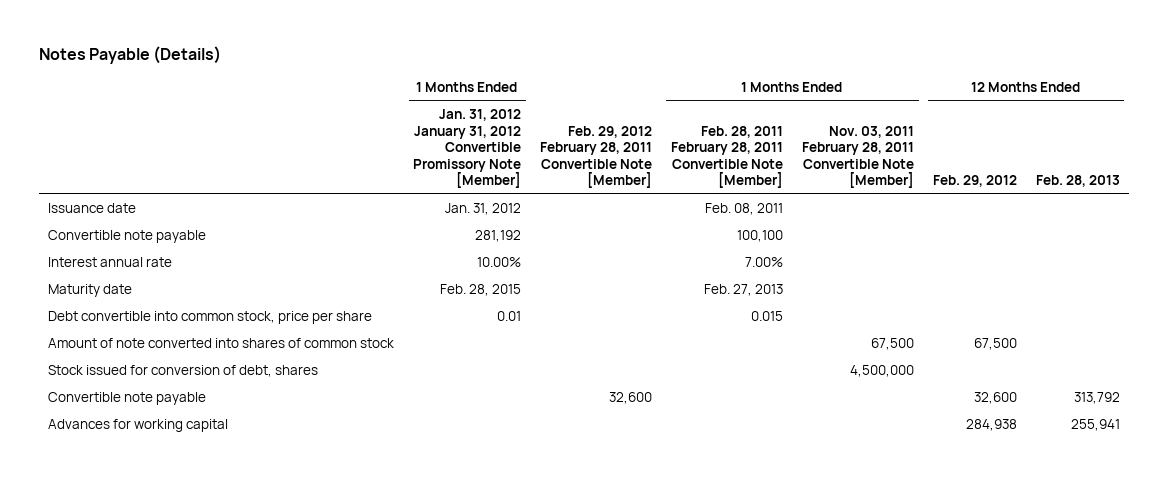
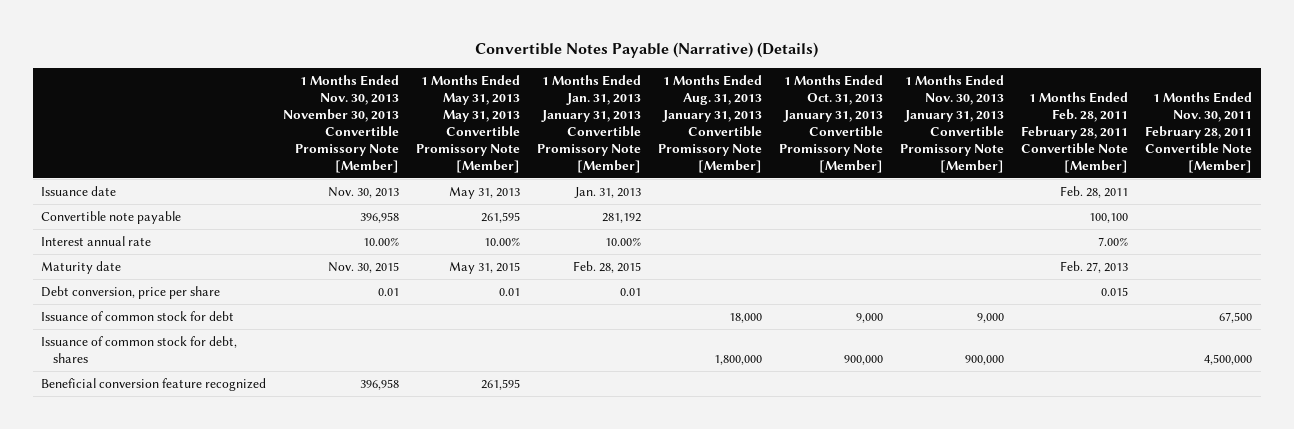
- Notes Payable (Details)
+ Convertible Notes Payable (Narrative) (Details)
- | 1 Months Ended Jan. 31, 2012 January 31, 2012 Convertible Promissory Note [Member] | Feb. 29, 2012 February 28, 2011 Convertible Note [Member] | 1 Months Ended Feb. 28, 2011 February 28, 2011 Convertible Note [Member] | 1 Months Ended Nov. 03, 2011 February 28, 2011 Convertible Note [Member] | 12 Months Ended Feb. 29, 2012 | 12 Months Ended Feb. 28, 2013
+ | 1 Months Ended Nov. 30, 2013 November 30, 2013 Convertible Promissory Note [Member] | 1 Months Ended May 31, 2013 May 31, 2013 Convertible Promissory Note [Member] | 1 Months Ended Jan. 31, 2013 January 31, 2013 Convertible Promissory Note [Member] | 1 Months Ended Aug. 31, 2013 January 31, 2013 Convertible Promissory Note [Member] | 1 Months Ended Oct. 31, 2013 January 31, 2013 Convertible Promissory Note [Member] | 1 Months Ended Nov. 30, 2013 January 31, 2013 Convertible Promissory Note [Member] | 1 Months Ended Feb. 28, 2011 February 28, 2011 Convertible Note [Member] | 1 Months Ended Nov. 30, 2011 February 28, 2011 Convertible Note [Member]
- Issuance date | Jan. 31, 2012 | | Feb. 08, 2011 | | |
+ Issuance date | Nov. 30, 2013 | May 31, 2013 | Jan. 31, 2013 | | | | Feb. 28, 2011 |
- Debt convertible into common stock, price per share | 0.01 | | 0.015 | | |
- Amount of note converted into shares of common stock | | | | 67,500 | 67,500 |
- Stock issued for conversion of debt, shares | | | | 4,500,000 | |
- Convertible note payable | | 32,600 | | | 32,600 | 313,792
- Advances for working capital | | | | | 284,938 | 255,941
+ Debt conversion, price per share | 0.01 | 0.01 | 0.01 | | | | 0.015 |
+ Issuance of common stock for debt | | | | 18,000 | 9,000 | 9,000 | | 67,500
+ Issuance of common stock for debt, shares | | | | 1,800,000 | 900,000 | 900,000 | | 4,500,000
+ Beneficial conversion feature recognized | 396,958 | 261,595 | | | | | |

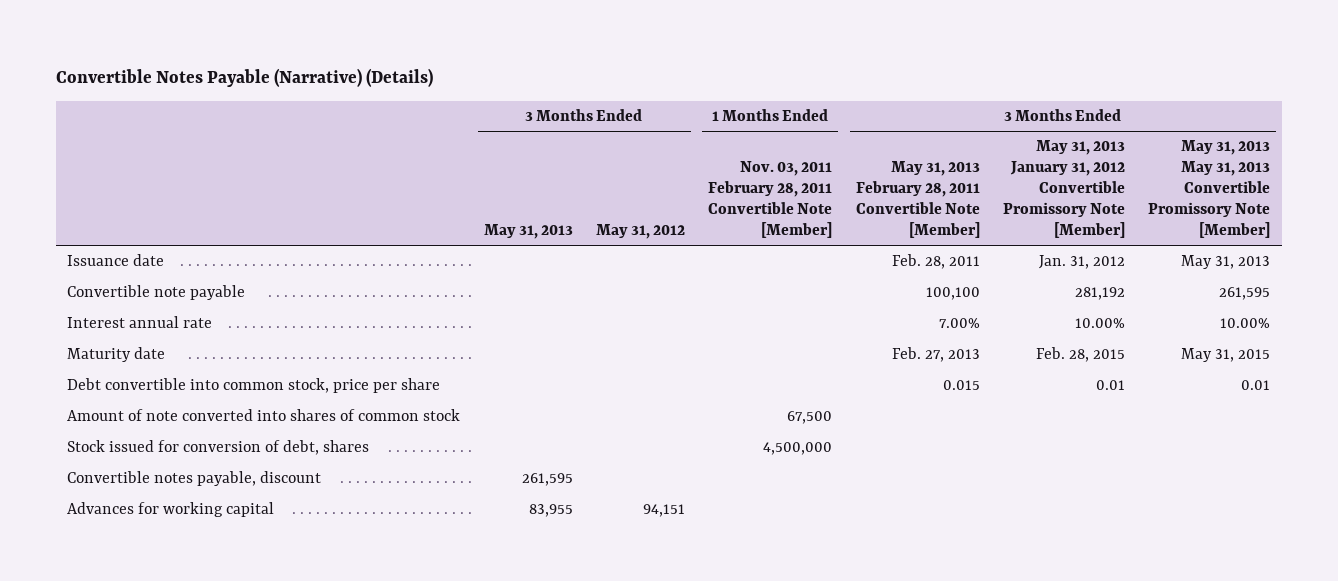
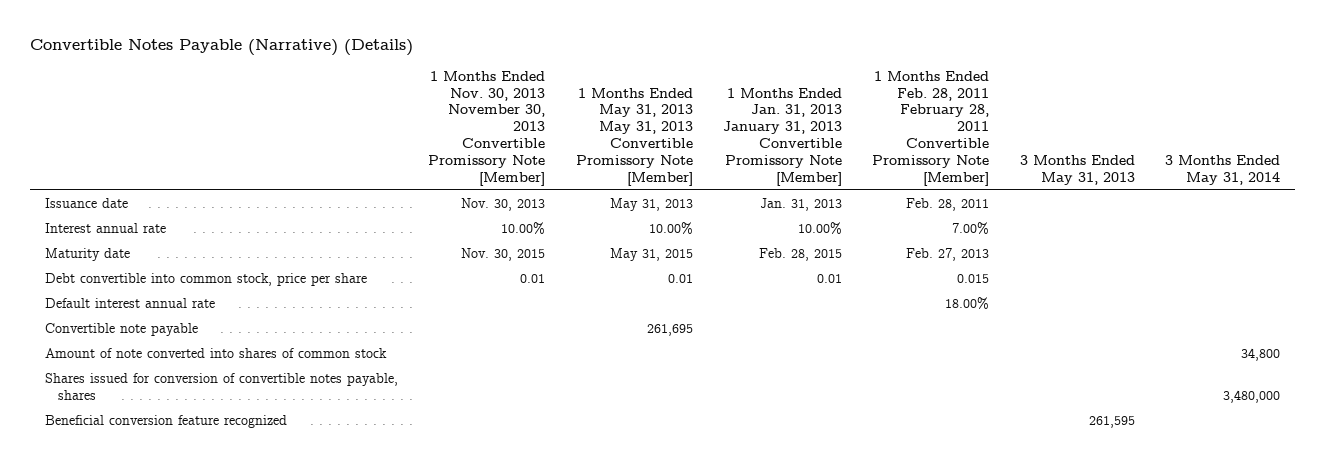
- | 3 Months Ended May 31, 2013 | 3 Months Ended May 31, 2012 | 1 Months Ended Nov. 03, 2011 February 28, 2011 Convertible Note [Member] | 3 Months Ended May 31, 2013 February 28, 2011 Convertible Note [Member] | 3 Months Ended May 31, 2013 January 31, 2012 Convertible Promissory Note [Member] | 3 Months Ended May 31, 2013 May 31, 2013 Convertible Promissory Note [Member]
+ | 1 Months Ended Nov. 30, 2013 November 30, 2013 Convertible Promissory Note [Member] | 1 Months Ended May 31, 2013 May 31, 2013 Convertible Promissory Note [Member] | 1 Months Ended Jan. 31, 2013 January 31, 2013 Convertible Promissory Note [Member] | 1 Months Ended Feb. 28, 2011 February 28, 2011 Convertible Promissory Note [Member] | 3 Months Ended May 31, 2013 | 3 Months Ended May 31, 2014
+ Default interest annual rate | | | | 18.00% | |
moved down: Convertible note payable | | 261,695 | | | |
- Stock issued for conversion of debt, shares | | | 4,500,000 | | |
- Convertible notes payable, discount | 261,595 | | | | |
- Advances for working capital | 83,955 | 94,151 | | | |
+ Shares issued for conversion of convertible notes payable, shares | | | | | | 3,480,000
+ Beneficial conversion feature recognized | | | | | 261,595 |

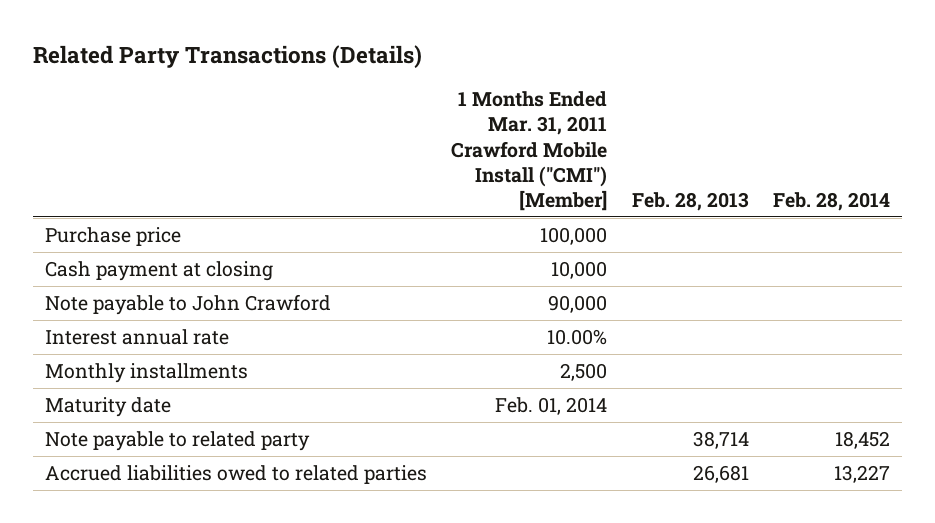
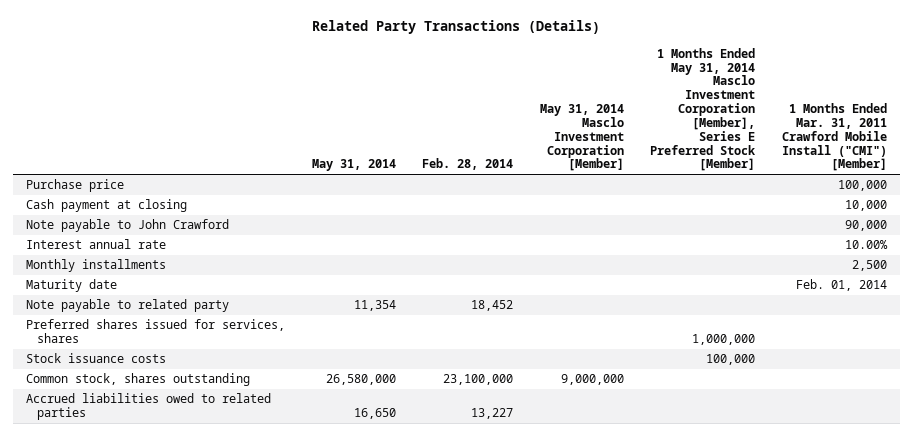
- | 1 Months Ended Mar. 31, 2011 Crawford Mobile Install ("CMI") [Member] | Feb. 28, 2013 | Feb. 28, 2014
+ | May 31, 2014 | Feb. 28, 2014 | May 31, 2014 Masclo Investment Corporation [Member] | 1 Months Ended May 31, 2014 Masclo Investment Corporation [Member], Series E Preferred Stock [Member] | 1 Months Ended Mar. 31, 2011 Crawford Mobile Install ("CMI") [Member]
+ Preferred shares issued for services, shares | | | | 1,000,000 |
+ Stock issuance costs | | | | 100,000 |
+ Common stock, shares outstanding | 26,580,000 | 23,100,000 | 9,000,000 | |

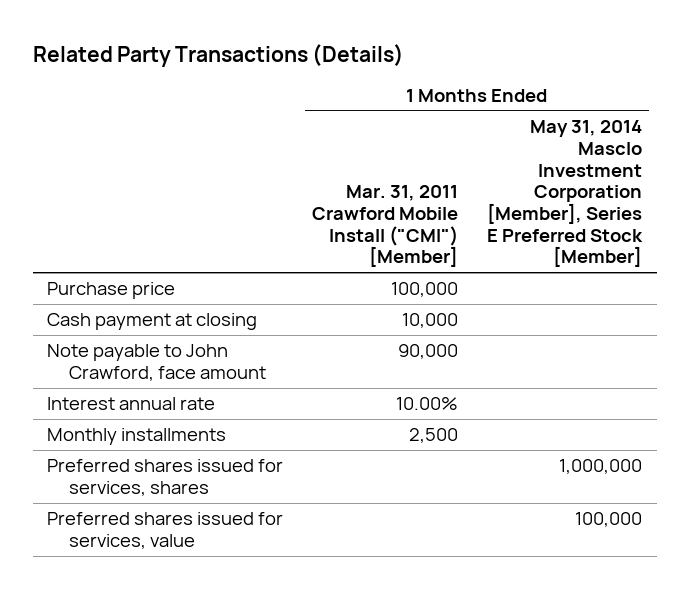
- | May 31, 2014 | Feb. 28, 2014 | May 31, 2014 Masclo Investment Corporation [Member] | 1 Months Ended May 31, 2014 Masclo Investment Corporation [Member], Series E Preferred Stock [Member] | 1 Months Ended Mar. 31, 2011 Crawford Mobile Install ("CMI") [Member]
+ | 1 Months Ended Mar. 31, 2011 Crawford Mobile Install ("CMI") [Member] | 1 Months Ended May 31, 2014 Masclo Investment Corporation [Member], Series E Preferred Stock [Member]
- Note payable to John Crawford | | | | | 90,000
+ Note payable to John Crawford, face amount | 90,000 |
- Maturity date | | | | | Feb. 01, 2014
- Note payable to related party | 11,354 | 18,452 | | |
- Stock issuance costs | | | | 100,000 |
- Common stock, shares outstanding | 26,580,000 | 23,100,000 | 9,000,000 | |
- Accrued liabilities owed to related parties | 16,650 | 13,227 | | |
+ Preferred shares issued for services, value | | 100,000

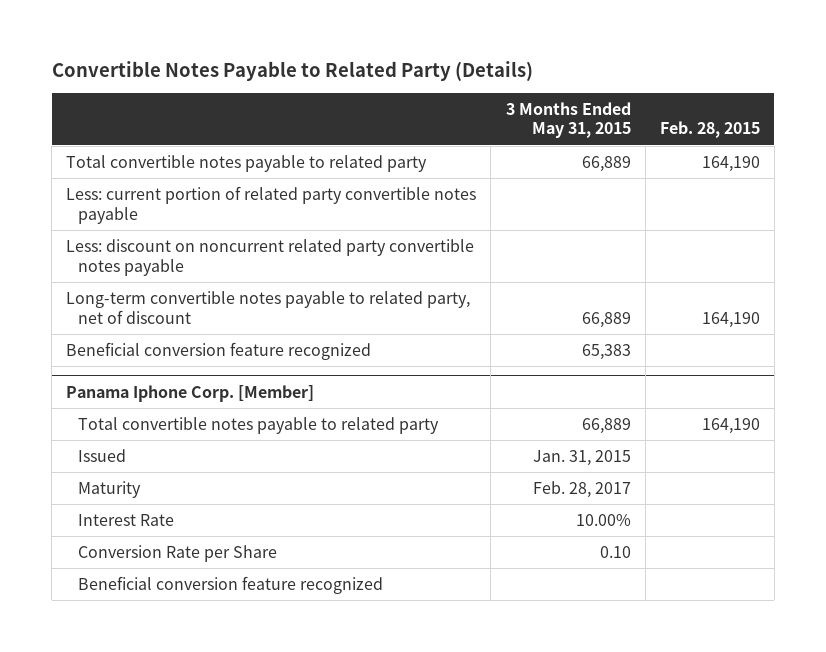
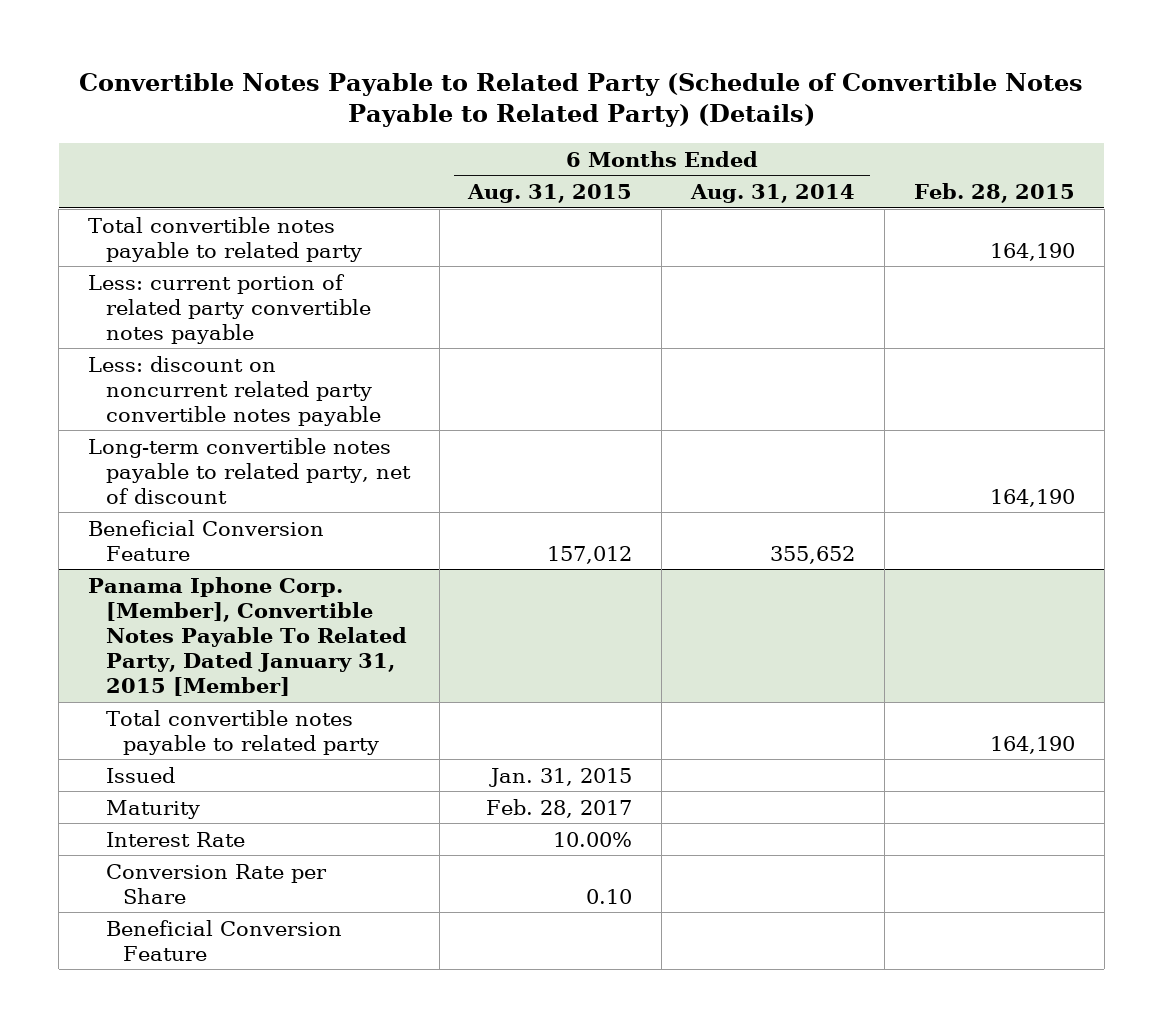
- Convertible Notes Payable to Related Party (Details)
+ Convertible Notes Payable to Related Party (Schedule of Convertible Notes Payable to Related Party) (Details)
- | 3 Months Ended May 31, 2015 | Feb. 28, 2015
+ | 6 Months Ended Aug. 31, 2015 | 6 Months Ended Aug. 31, 2014 | Feb. 28, 2015
- Beneficial conversion feature recognized | 65,383 |
- Panama Iphone Corp. [Member]
+ Beneficial Conversion Feature | 157,012 | 355,652 |
+ Panama Iphone Corp. [Member], Convertible Notes Payable To Related Party, Dated January 31, 2015 [Member]
- Beneficial conversion feature recognized
+ Beneficial Conversion Feature

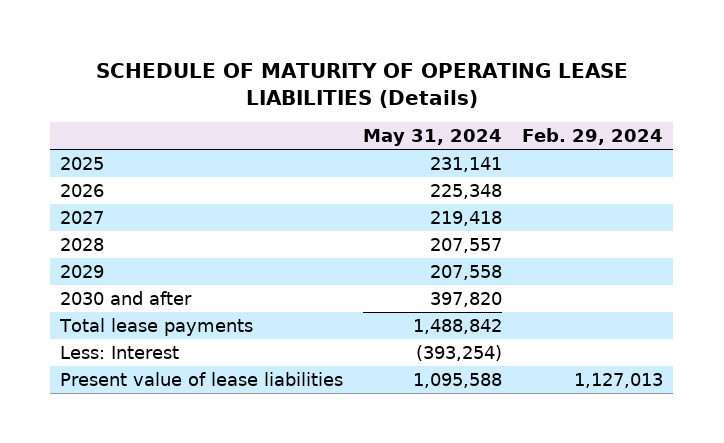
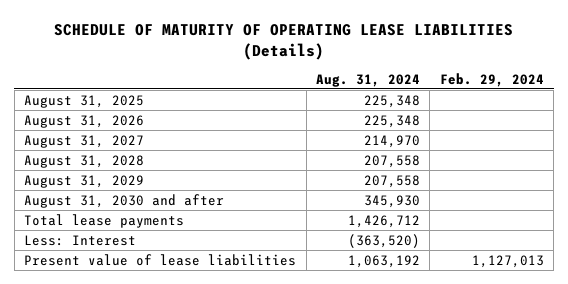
- | May 31, 2024 | Feb. 29, 2024
+ | Aug. 31, 2024 | Feb. 29, 2024
- 2025 | 231,141 |
- 2026 | 225,348 |
- 2027 | 219,418 |
- 2028 | 207,557 |
- 2029 | 207,558 |
- 2030 and after | 397,820 |
+ August 31, 2025 | 225,348 |
+ August 31, 2026 | 225,348 |
+ August 31, 2027 | 214,970 |
+ August 31, 2028 | 207,558 |
+ August 31, 2029 | 207,558 |
+ August 31, 2030 and after | 345,930 |

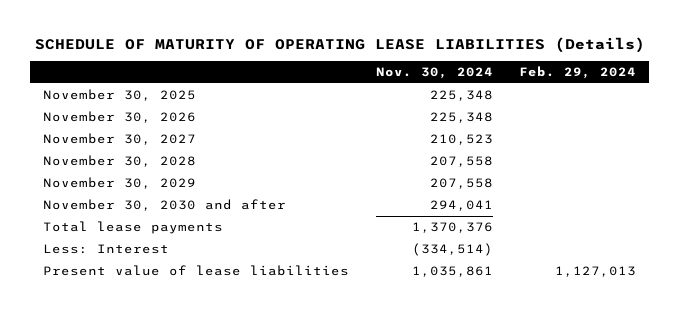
- | Aug. 31, 2024 | Feb. 29, 2024
+ | Nov. 30, 2024 | Feb. 29, 2024
- August 31, 2025 | 225,348 |
- August 31, 2026 | 225,348 |
- August 31, 2027 | 214,970 |
- August 31, 2028 | 207,558 |
- August 31, 2029 | 207,558 |
- August 31, 2030 and after | 345,930 |
+ November 30, 2025 | 225,348 |
+ November 30, 2026 | 225,348 |
+ November 30, 2027 | 210,523 |
+ November 30, 2028 | 207,558 |
+ November 30, 2029 | 207,558 |
+ November 30, 2030 and after | 294,041 |

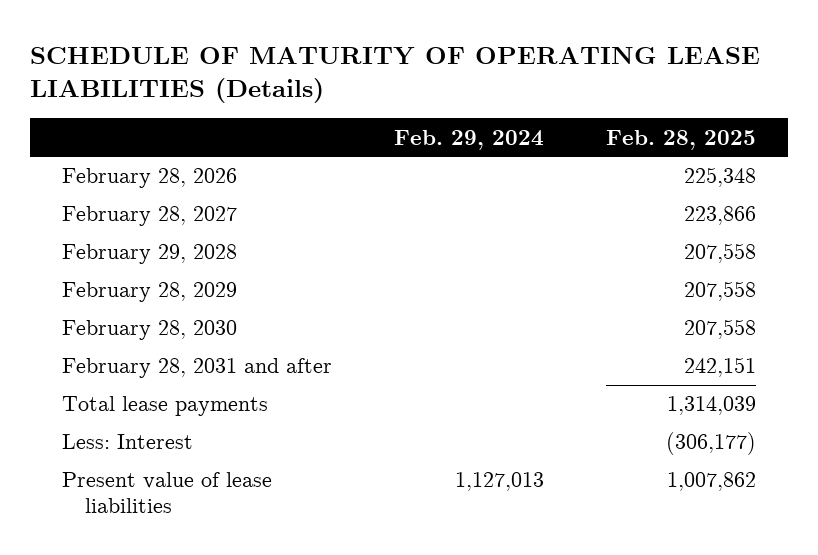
- | Nov. 30, 2024 | Feb. 29, 2024
+ | Feb. 29, 2024 | Feb. 28, 2025
- November 30, 2025 | 225,348 |
- November 30, 2026 | 225,348 |
- November 30, 2027 | 210,523 |
- November 30, 2028 | 207,558 |
- November 30, 2029 | 207,558 |
- November 30, 2030 and after | 294,041 |
+ February 28, 2026 | | 225,348
+ February 28, 2027 | | 223,866
+ February 29, 2028 | | 207,558
+ February 28, 2029 | | 207,558
+ February 28, 2030 | | 207,558
+ February 28, 2031 and after | | 242,151

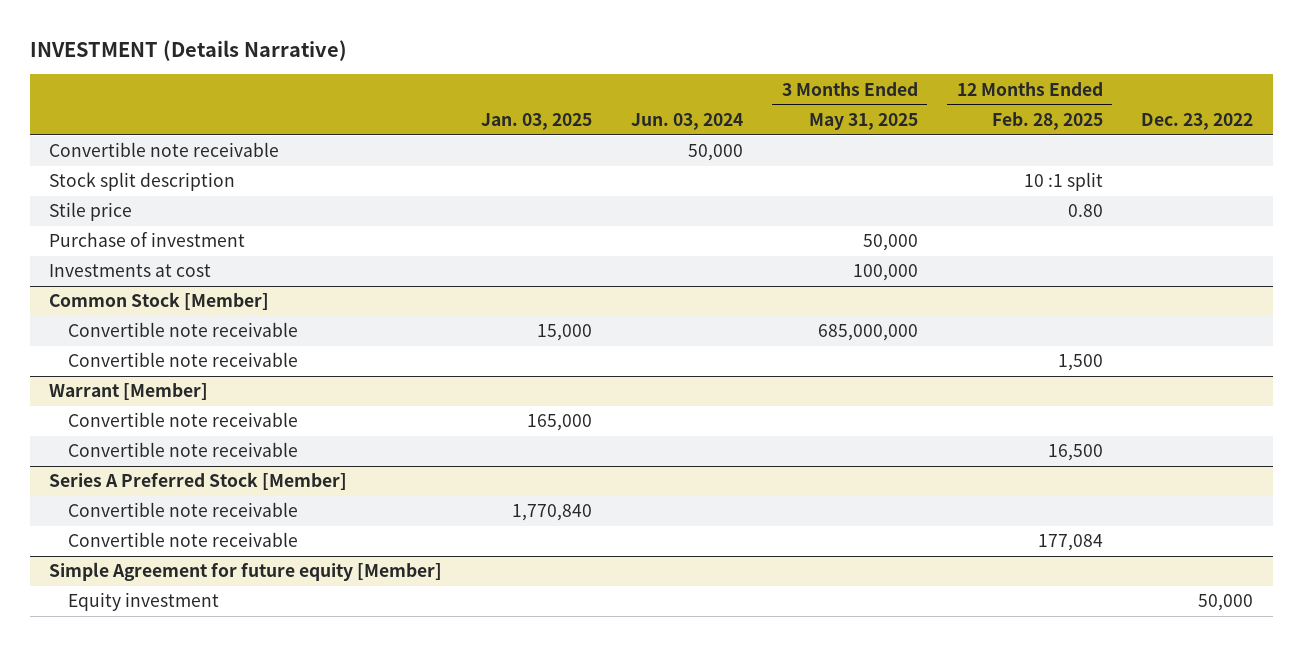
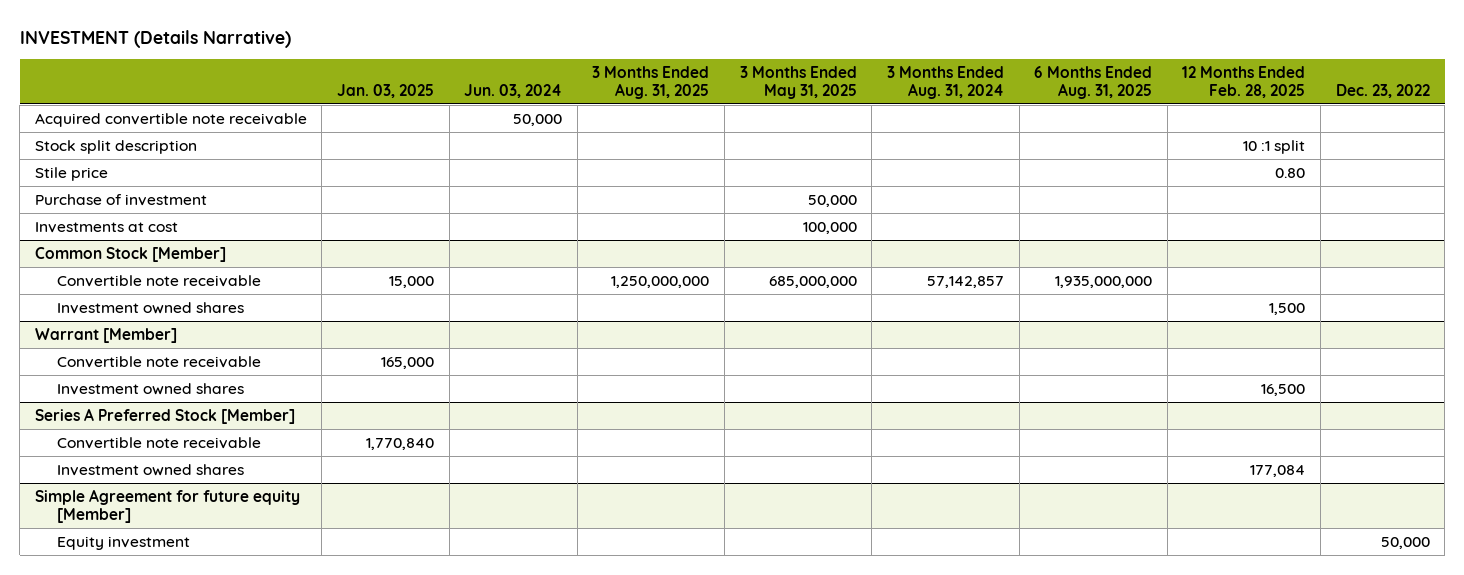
- | Jan. 03, 2025 | Jun. 03, 2024 | 3 Months Ended May 31, 2025 | 12 Months Ended Feb. 28, 2025 | Dec. 23, 2022
+ | Jan. 03, 2025 | Jun. 03, 2024 | 3 Months Ended Aug. 31, 2025 | 3 Months Ended May 31, 2025 | 3 Months Ended Aug. 31, 2024 | 6 Months Ended Aug. 31, 2025 | 12 Months Ended Feb. 28, 2025 | Dec. 23, 2022
- Convertible note receivable | | 50,000 | | |
+ Acquired convertible note receivable | | 50,000 | | | | | |
@ Common Stock [Member]
- Convertible note receivable | | | | 1,500 |
+ Investment owned shares | | | | | | | 1,500 |
@ Warrant [Member]
- Convertible note receivable | | | | 16,500 |
+ Investment owned shares | | | | | | | 16,500 |
@ Series A Preferred Stock [Member]
- Convertible note receivable | | | | 177,084 |
+ Investment owned shares | | | | | | | 177,084 |

